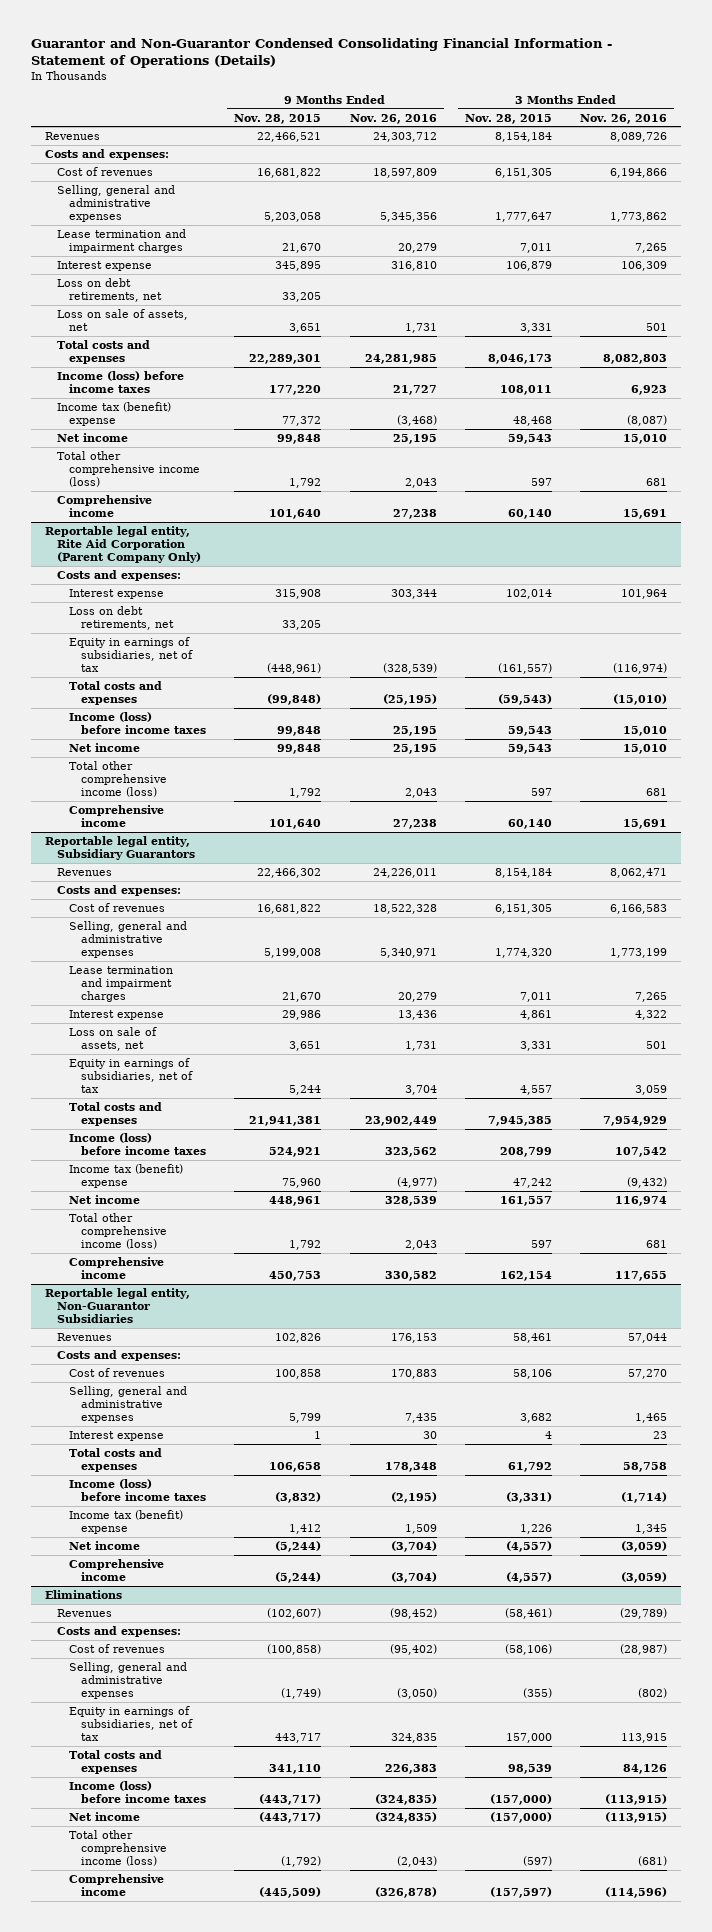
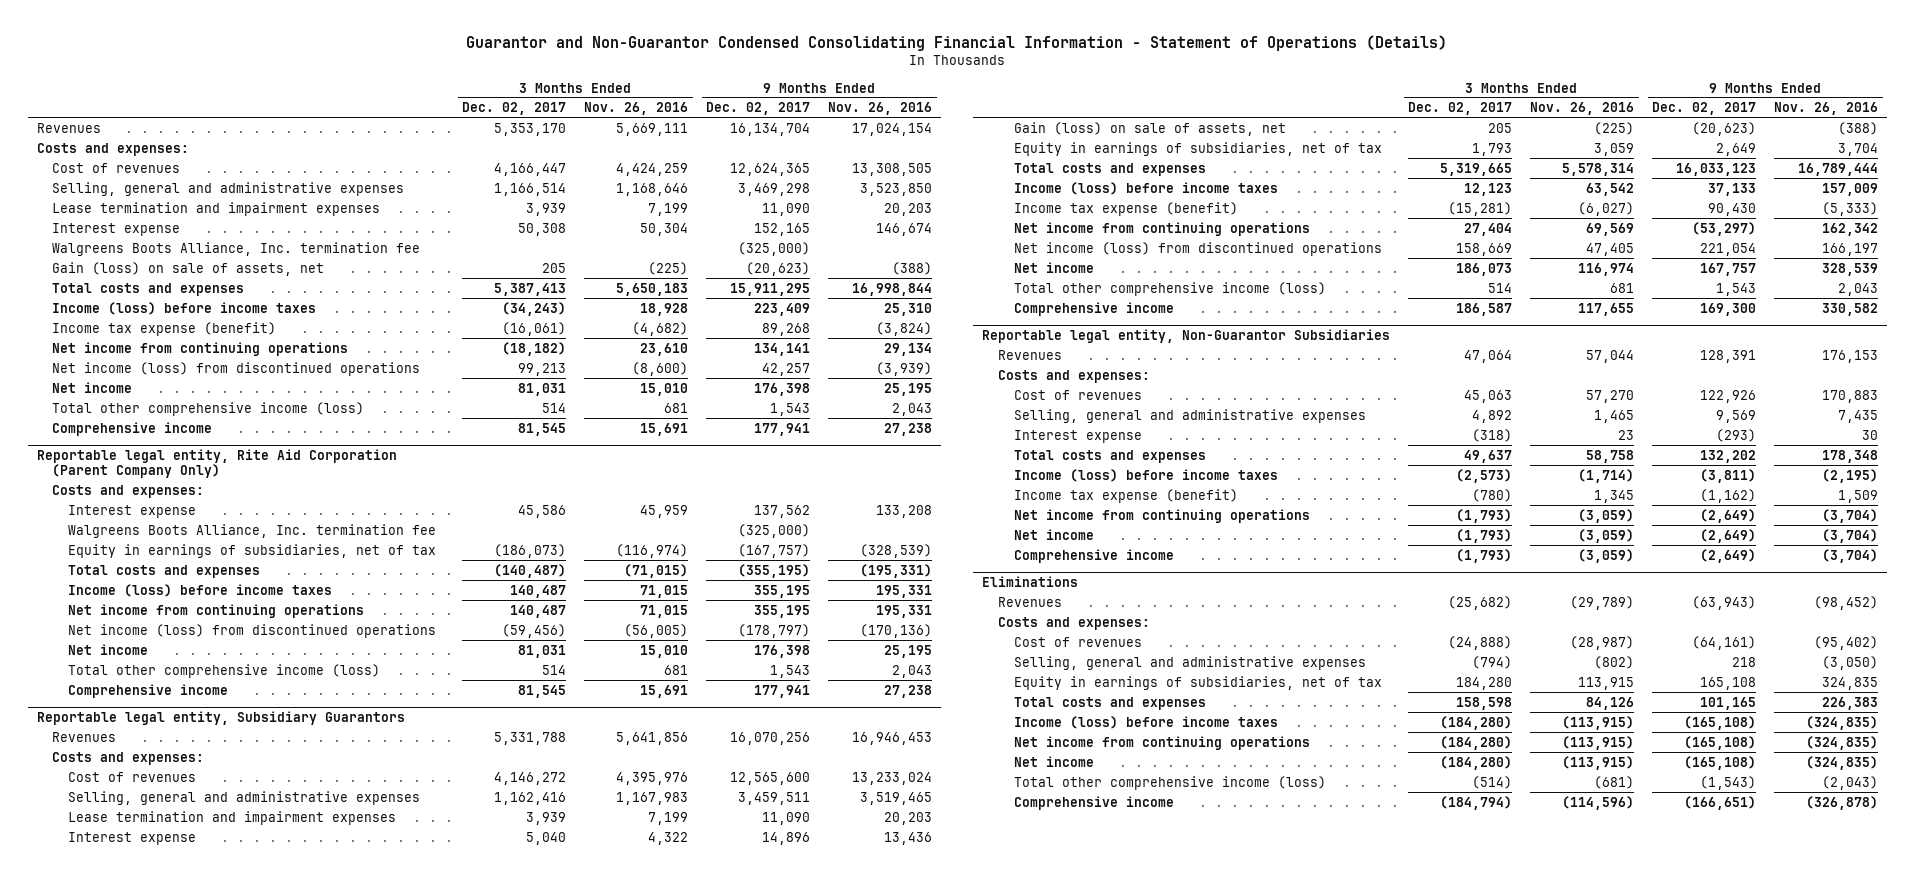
- | 9 Months Ended Nov. 28, 2015 | 9 Months Ended Nov. 26, 2016 | 3 Months Ended Nov. 28, 2015 | 3 Months Ended Nov. 26, 2016
+ | 3 Months Ended Dec. 02, 2017 | 3 Months Ended Nov. 26, 2016 | 9 Months Ended Dec. 02, 2017 | 9 Months Ended Nov. 26, 2016
- Revenues | 22,466,521 | 24,303,712 | 8,154,184 | 8,089,726
+ Revenues | 5,353,170 | 5,669,111 | 16,134,704 | 17,024,154
- Cost of revenues | 16,681,822 | 18,597,809 | 6,151,305 | 6,194,866
- Selling, general and administrative expenses | 5,203,058 | 5,345,356 | 1,777,647 | 1,773,862
- Lease termination and impairment charges | 21,670 | 20,279 | 7,011 | 7,265
- Interest expense | 345,895 | 316,810 | 106,879 | 106,309
- Loss on debt retirements, net | 33,205 | | |
- Loss on sale of assets, net | 3,651 | 1,731 | 3,331 | 501
- Total costs and expenses | 22,289,301 | 24,281,985 | 8,046,173 | 8,082,803
- Income (loss) before income taxes | 177,220 | 21,727 | 108,011 | 6,923
- Income tax (benefit) expense | 77,372 | (3,468) | 48,468 | (8,087)
+ Cost of revenues | 4,166,447 | 4,424,259 | 12,624,365 | 13,308,505
+ Selling, general and administrative expenses | 1,166,514 | 1,168,646 | 3,469,298 | 3,523,850
+ Lease termination and impairment expenses | 3,939 | 7,199 | 11,090 | 20,203
+ Interest expense | 50,308 | 50,304 | 152,165 | 146,674
+ Walgreens Boots Alliance, Inc. termination fee | | | (325,000) |
+ Gain (loss) on sale of assets, net | 205 | (225) | (20,623) | (388)
+ Total costs and expenses | 5,387,413 | 5,650,183 | 15,911,295 | 16,998,844
+ Income (loss) before income taxes | (34,243) | 18,928 | 223,409 | 25,310
+ Income tax expense (benefit) | (16,061) | (4,682) | 89,268 | (3,824)
+ Net income from continuing operations | (18,182) | 23,610 | 134,141 | 29,134
+ Net income (loss) from discontinued operations | 99,213 | (8,600) | 42,257 | (3,939)
@ Reportable legal entity, Rite Aid Corporation (Parent Company Only)
- Interest expense | 315,908 | 303,344 | 102,014 | 101,964
- Loss on debt retirements, net | 33,205 | | |
+ Interest expense | 45,586 | 45,959 | 137,562 | 133,208
+ Walgreens Boots Alliance, Inc. termination fee | | | (325,000) |
- Total costs and expenses | (99,848) | (25,195) | (59,543) | (15,010)
- Income (loss) before income taxes | 99,848 | 25,195 | 59,543 | 15,010
+ Total costs and expenses | (140,487) | (71,015) | (355,195) | (195,331)
+ Income (loss) before income taxes | 140,487 | 71,015 | 355,195 | 195,331
+ Net income from continuing operations | 140,487 | 71,015 | 355,195 | 195,331
+ Net income (loss) from discontinued operations | (59,456) | (56,005) | (178,797) | (170,136)
@ Reportable legal entity, Subsidiary Guarantors
- Revenues | 22,466,302 | 24,226,011 | 8,154,184 | 8,062,471
+ Revenues | 5,331,788 | 5,641,856 | 16,070,256 | 16,946,453
- Cost of revenues | 16,681,822 | 18,522,328 | 6,151,305 | 6,166,583
- Selling, general and administrative expenses | 5,199,008 | 5,340,971 | 1,774,320 | 1,773,199
- Lease termination and impairment charges | 21,670 | 20,279 | 7,011 | 7,265
+ Cost of revenues | 4,146,272 | 4,395,976 | 12,565,600 | 13,233,024
+ Selling, general and administrative expenses | 1,162,416 | 1,167,983 | 3,459,511 | 3,519,465
+ Lease termination and impairment expenses | 3,939 | 7,199 | 11,090 | 20,203
- Loss on sale of assets, net | 3,651 | 1,731 | 3,331 | 501
+ Gain (loss) on sale of assets, net | 205 | (225) | (20,623) | (388)
- Total costs and expenses | 21,941,381 | 23,902,449 | 7,945,385 | 7,954,929
- Income (loss) before income taxes | 524,921 | 323,562 | 208,799 | 107,542
- Income tax (benefit) expense | 75,960 | (4,977) | 47,242 | (9,432)
+ Total costs and expenses | 5,319,665 | 5,578,314 | 16,033,123 | 16,789,444
+ Income (loss) before income taxes | 12,123 | 63,542 | 37,133 | 157,009
+ Income tax expense (benefit) | (15,281) | (6,027) | 90,430 | (5,333)
+ Net income from continuing operations | 27,404 | 69,569 | (53,297) | 162,342
+ Net income (loss) from discontinued operations | 158,669 | 47,405 | 221,054 | 166,197
@ Reportable legal entity, Non-Guarantor Subsidiaries
- Income tax (benefit) expense | 1,412 | 1,509 | 1,226 | 1,345
+ Income tax expense (benefit) | (780) | 1,345 | (1,162) | 1,509
+ Net income from continuing operations | (1,793) | (3,059) | (2,649) | (3,704)
@ Eliminations
+ Net income from continuing operations | (184,280) | (113,915) | (165,108) | (324,835)

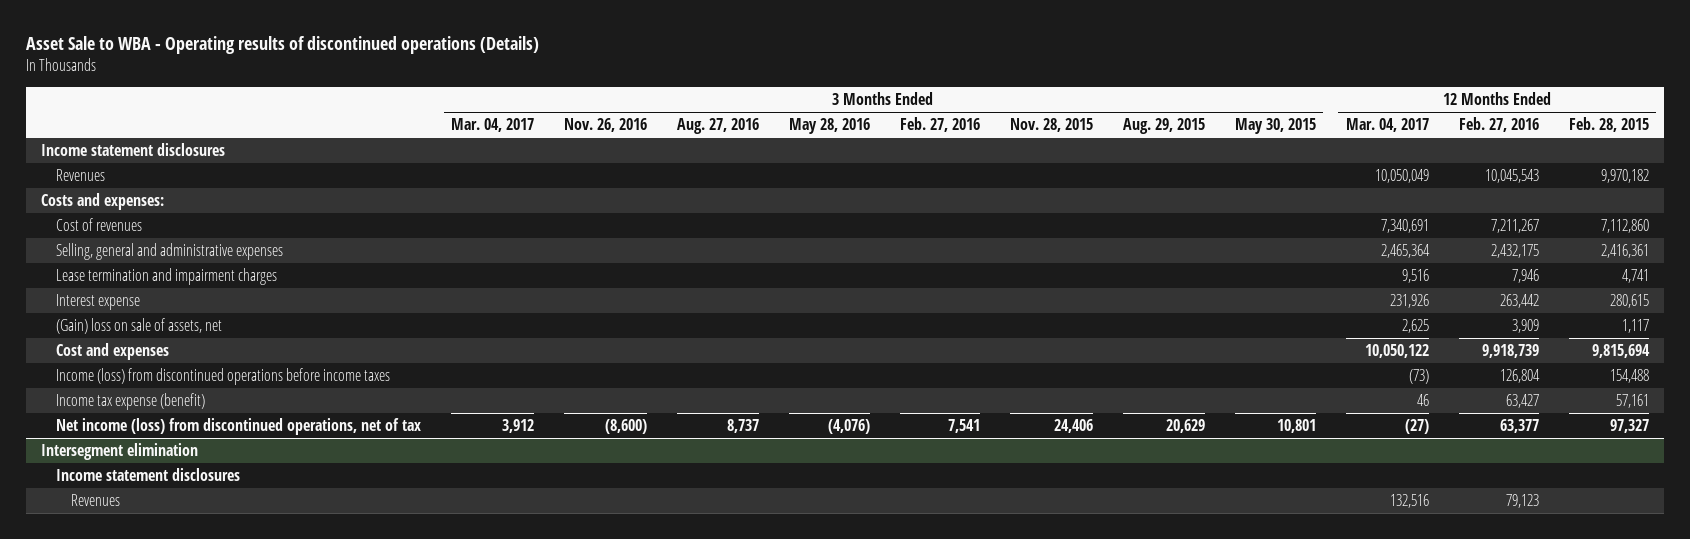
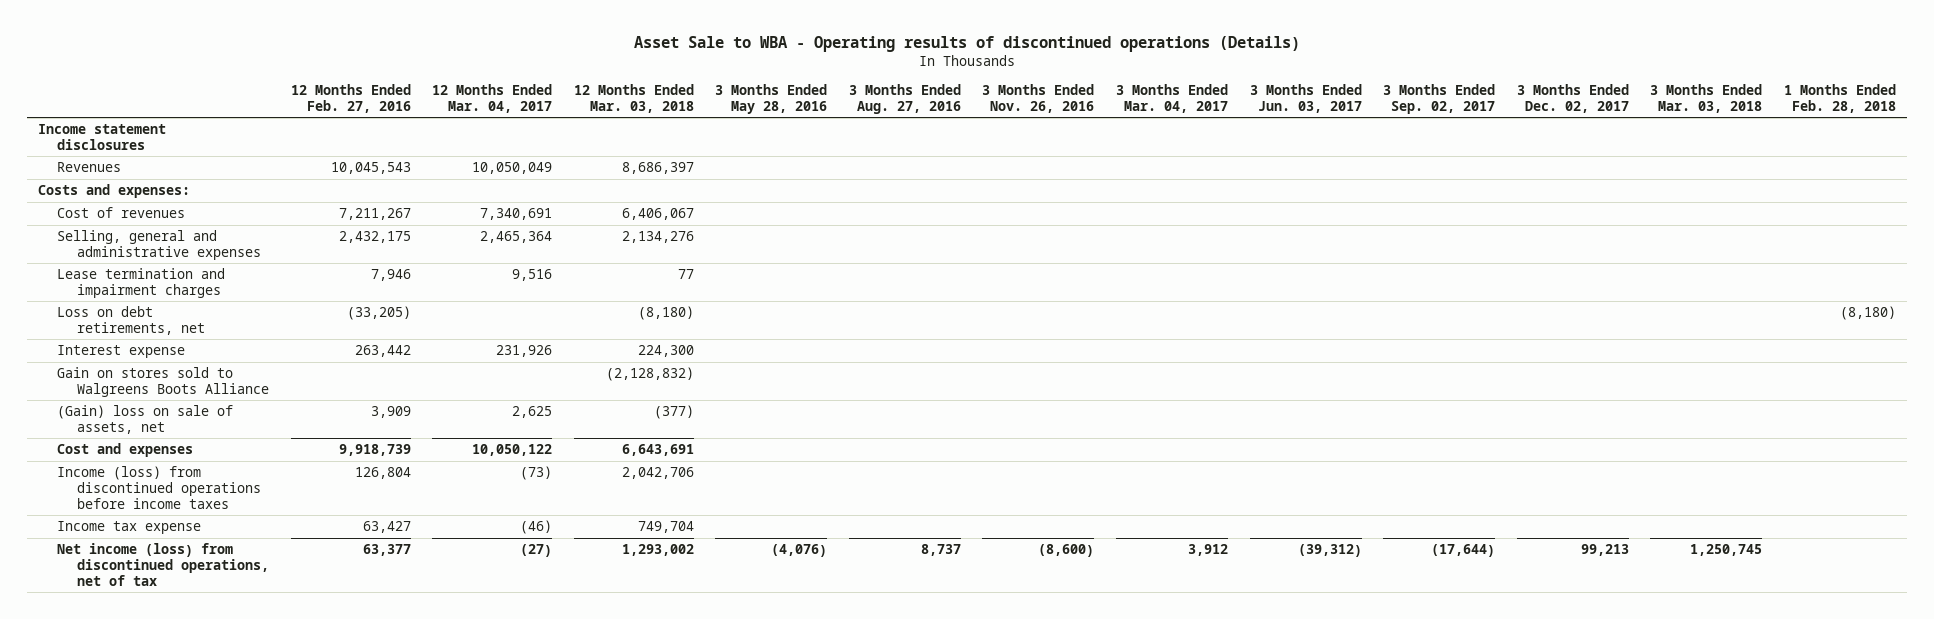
- | 3 Months Ended Mar. 04, 2017 | 3 Months Ended Nov. 26, 2016 | 3 Months Ended Aug. 27, 2016 | 3 Months Ended May 28, 2016 | 3 Months Ended Feb. 27, 2016 | 3 Months Ended Nov. 28, 2015 | 3 Months Ended Aug. 29, 2015 | 3 Months Ended May 30, 2015 | 12 Months Ended Mar. 04, 2017 | 12 Months Ended Feb. 27, 2016 | 12 Months Ended Feb. 28, 2015
+ | 12 Months Ended Feb. 27, 2016 | 12 Months Ended Mar. 04, 2017 | 12 Months Ended Mar. 03, 2018 | 3 Months Ended May 28, 2016 | 3 Months Ended Aug. 27, 2016 | 3 Months Ended Nov. 26, 2016 | 3 Months Ended Mar. 04, 2017 | 3 Months Ended Jun. 03, 2017 | 3 Months Ended Sep. 02, 2017 | 3 Months Ended Dec. 02, 2017 | 3 Months Ended Mar. 03, 2018 | 1 Months Ended Feb. 28, 2018
+ Loss on debt retirements, net | (33,205) | | (8,180) | | | | | | | | | (8,180)
+ Gain on stores sold to Walgreens Boots Alliance | | | (2,128,832) | | | | | | | | |
- Income tax expense (benefit) | | | | | | | | | 46 | 63,427 | 57,161
+ Income tax expense | 63,427 | (46) | 749,704 | | | | | | | | |
- Intersegment elimination
- Income statement disclosures
- Revenues | | | | | | | | | 132,516 | 79,123 |

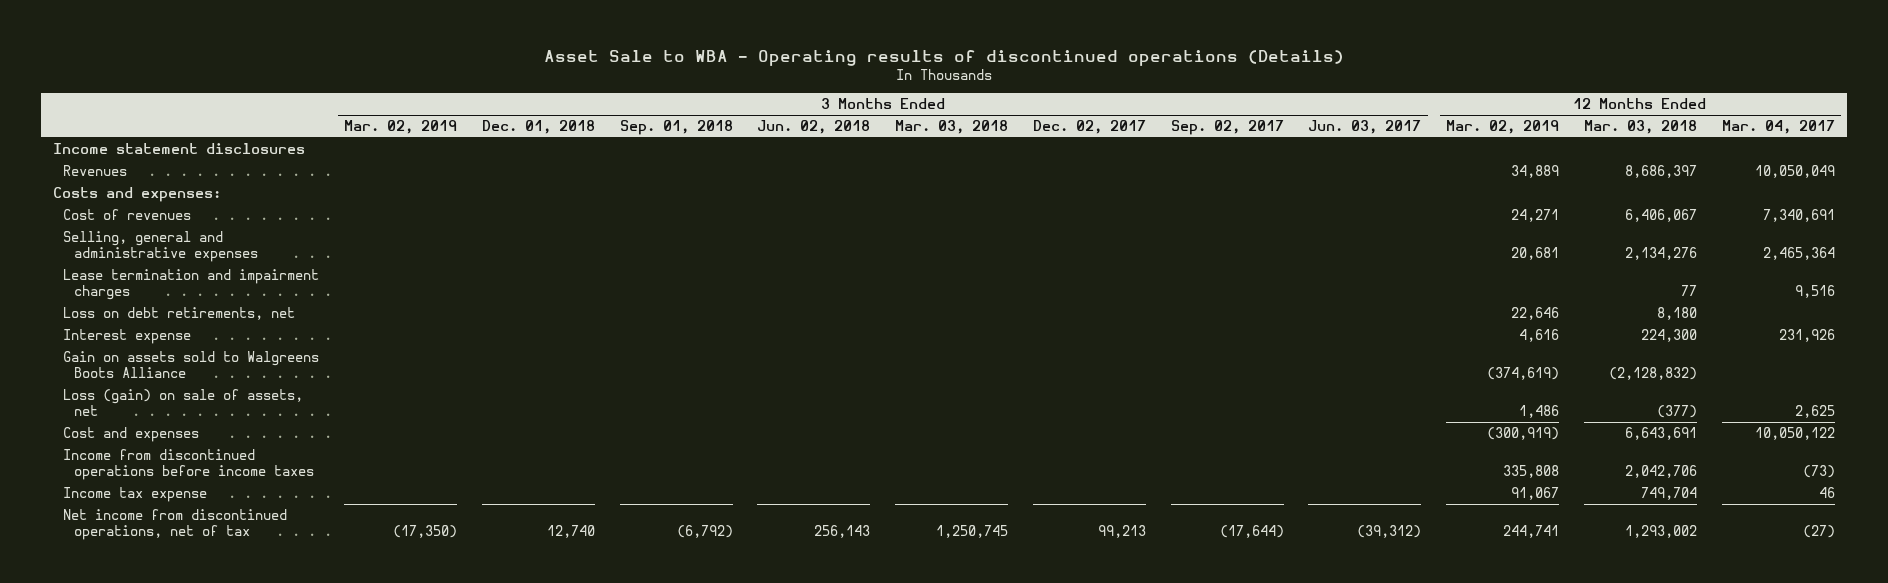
- | 12 Months Ended Feb. 27, 2016 | 12 Months Ended Mar. 04, 2017 | 12 Months Ended Mar. 03, 2018 | 3 Months Ended May 28, 2016 | 3 Months Ended Aug. 27, 2016 | 3 Months Ended Nov. 26, 2016 | 3 Months Ended Mar. 04, 2017 | 3 Months Ended Jun. 03, 2017 | 3 Months Ended Sep. 02, 2017 | 3 Months Ended Dec. 02, 2017 | 3 Months Ended Mar. 03, 2018 | 1 Months Ended Feb. 28, 2018
+ | 3 Months Ended Mar. 02, 2019 | 3 Months Ended Dec. 01, 2018 | 3 Months Ended Sep. 01, 2018 | 3 Months Ended Jun. 02, 2018 | 3 Months Ended Mar. 03, 2018 | 3 Months Ended Dec. 02, 2017 | 3 Months Ended Sep. 02, 2017 | 3 Months Ended Jun. 03, 2017 | 12 Months Ended Mar. 02, 2019 | 12 Months Ended Mar. 03, 2018 | 12 Months Ended Mar. 04, 2017
- Loss on debt retirements, net | (33,205) | | (8,180) | | | | | | | | | (8,180)
+ Loss on debt retirements, net | | | | | | | | | 22,646 | 8,180 |
- Gain on stores sold to Walgreens Boots Alliance | | | (2,128,832) | | | | | | | | |
- (Gain) loss on sale of assets, net | 3,909 | 2,625 | (377) | | | | | | | | |
+ Gain on assets sold to Walgreens Boots Alliance | | | | | | | | | (374,619) | (2,128,832) |
+ Loss (gain) on sale of assets, net | | | | | | | | | 1,486 | (377) | 2,625
- Income (loss) from discontinued operations before income taxes | 126,804 | (73) | 2,042,706 | | | | | | | | |
- Income tax expense | 63,427 | (46) | 749,704 | | | | | | | | |
- Net income (loss) from discontinued operations, net of tax | 63,377 | (27) | 1,293,002 | (4,076) | 8,737 | (8,600) | 3,912 | (39,312) | (17,644) | 99,213 | 1,250,745 |
+ Income from discontinued operations before income taxes | | | | | | | | | 335,808 | 2,042,706 | (73)
+ Income tax expense | | | | | | | | | 91,067 | 749,704 | 46
+ Net income from discontinued operations, net of tax | (17,350) | 12,740 | (6,792) | 256,143 | 1,250,745 | 99,213 | (17,644) | (39,312) | 244,741 | 1,293,002 | (27)

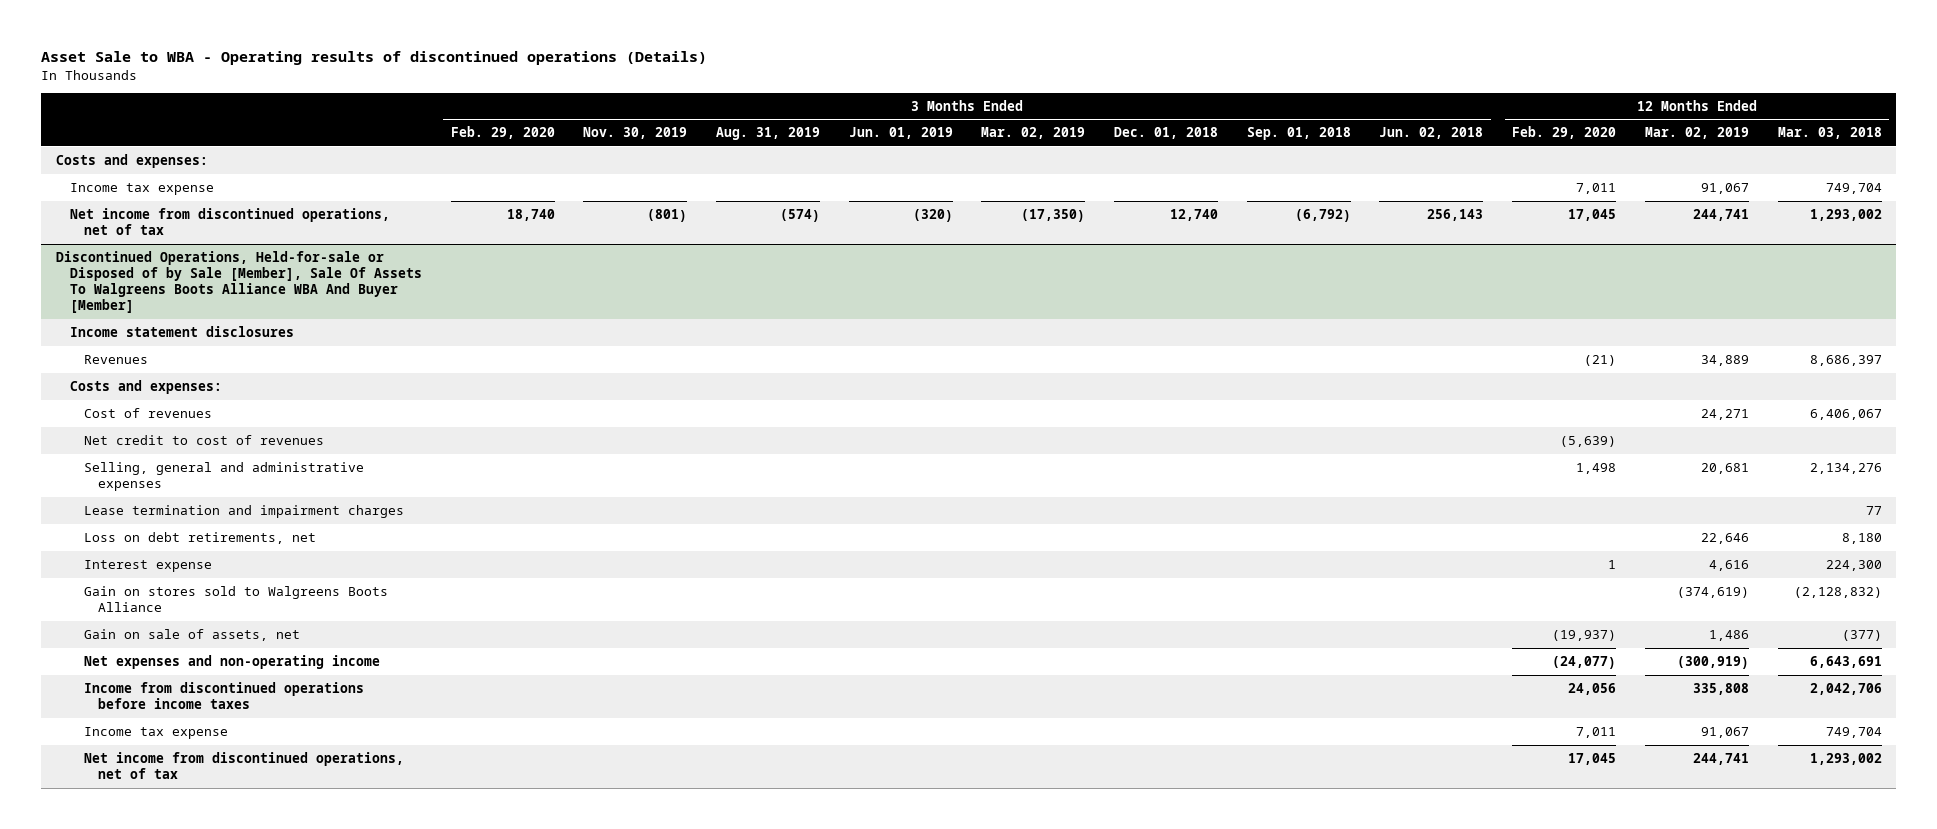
- | 3 Months Ended Mar. 02, 2019 | 3 Months Ended Dec. 01, 2018 | 3 Months Ended Sep. 01, 2018 | 3 Months Ended Jun. 02, 2018 | 3 Months Ended Mar. 03, 2018 | 3 Months Ended Dec. 02, 2017 | 3 Months Ended Sep. 02, 2017 | 3 Months Ended Jun. 03, 2017 | 12 Months Ended Mar. 02, 2019 | 12 Months Ended Mar. 03, 2018 | 12 Months Ended Mar. 04, 2017
+ | 3 Months Ended Feb. 29, 2020 | 3 Months Ended Nov. 30, 2019 | 3 Months Ended Aug. 31, 2019 | 3 Months Ended Jun. 01, 2019 | 3 Months Ended Mar. 02, 2019 | 3 Months Ended Dec. 01, 2018 | 3 Months Ended Sep. 01, 2018 | 3 Months Ended Jun. 02, 2018 | 12 Months Ended Feb. 29, 2020 | 12 Months Ended Mar. 02, 2019 | 12 Months Ended Mar. 03, 2018
+ Costs and expenses:
+ Income tax expense | | | | | | | | | 7,011 | 91,067 | 749,704
moved up: Net income from discontinued operations, net of tax | 18,740 | (801) | (574) | (320) | (17,350) | 12,740 | (6,792) | 256,143 | 17,045 | 244,741 | 1,293,002
+ Discontinued Operations, Held-for-sale or Disposed of by Sale [Member], Sale Of Assets To Walgreens Boots Alliance WBA And Buyer [Member]
+ Net credit to cost of revenues | | | | | | | | | (5,639) | |
- Gain on assets sold to Walgreens Boots Alliance | | | | | | | | | (374,619) | (2,128,832) |
- Loss (gain) on sale of assets, net | | | | | | | | | 1,486 | (377) | 2,625
- Cost and expenses | | | | | | | | | (300,919) | 6,643,691 | 10,050,122
+ Gain on stores sold to Walgreens Boots Alliance | | | | | | | | | | (374,619) | (2,128,832)
+ Gain on sale of assets, net | | | | | | | | | (19,937) | 1,486 | (377)
+ Net expenses and non-operating income | | | | | | | | | (24,077) | (300,919) | 6,643,691
+ Net income from discontinued operations, net of tax | | | | | | | | | 17,045 | 244,741 | 1,293,002

